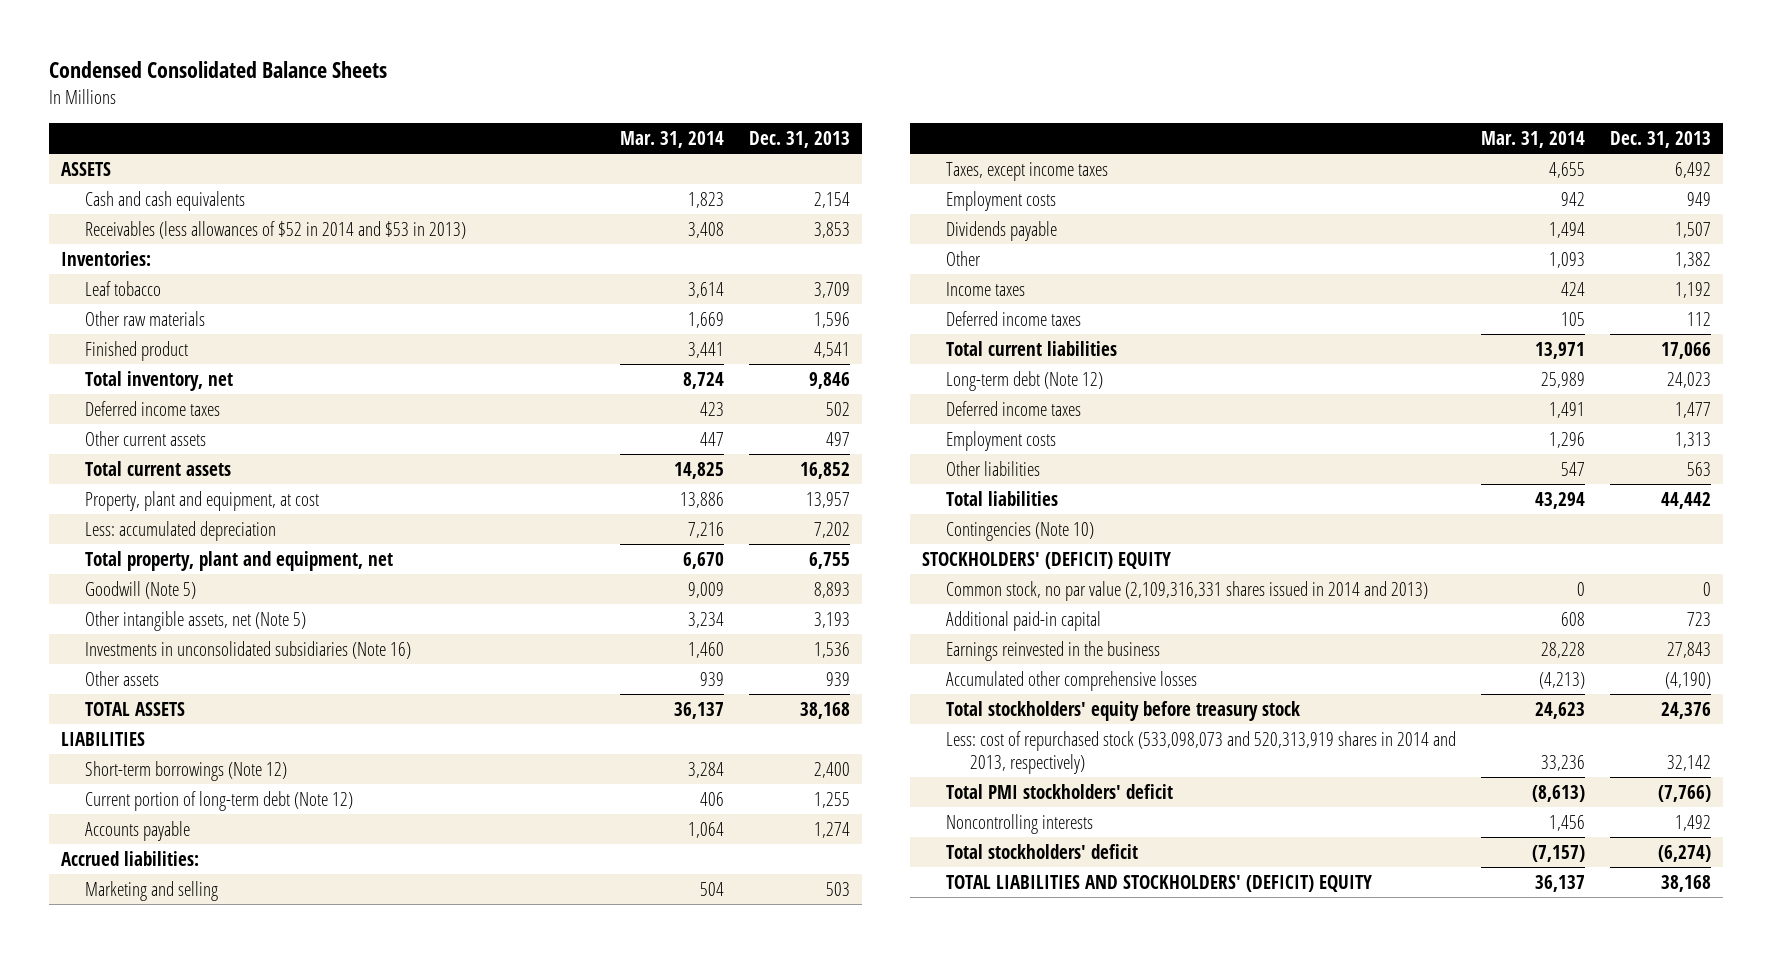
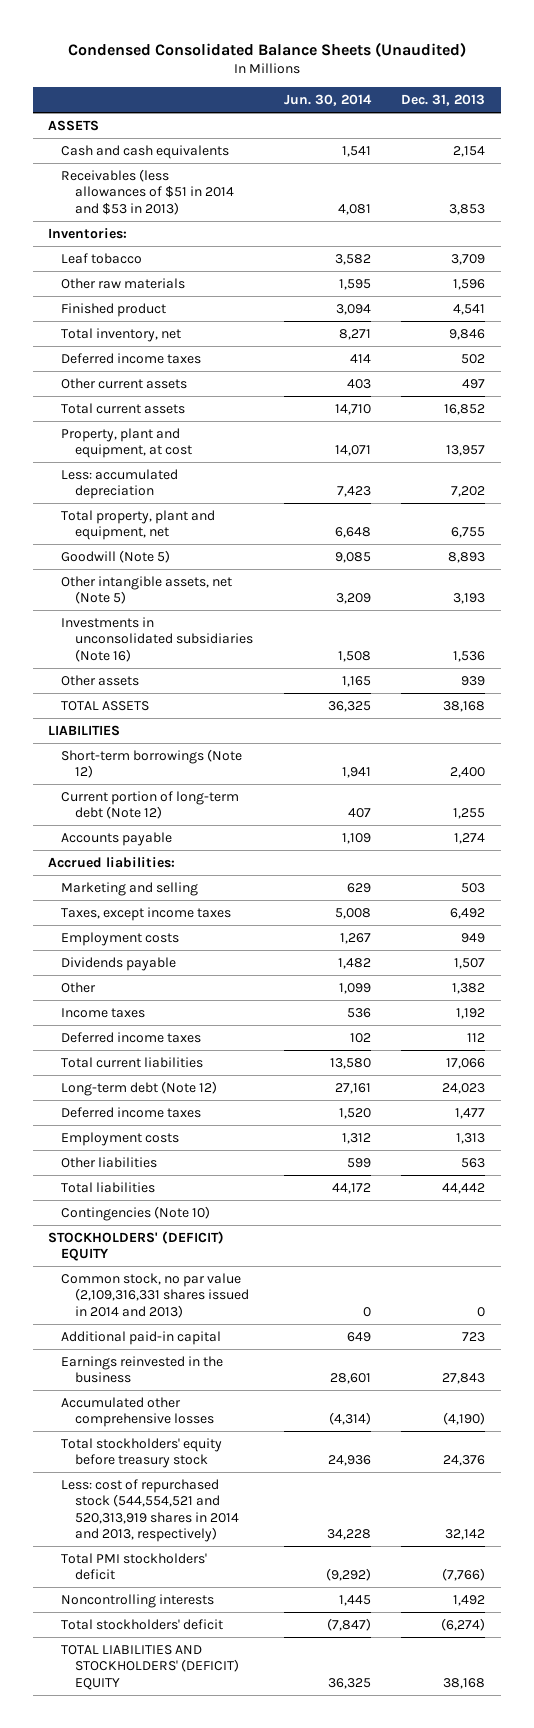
- Condensed Consolidated Balance Sheets
+ Condensed Consolidated Balance Sheets (Unaudited)
- | Mar. 31, 2014 | Dec. 31, 2013
+ | Jun. 30, 2014 | Dec. 31, 2013
- Receivables (less allowances of $52 in 2014 and $53 in 2013) | 3,408 | 3,853
+ Receivables (less allowances of $51 in 2014 and $53 in 2013) | 4,081 | 3,853
- Less: cost of repurchased stock (533,098,073 and 520,313,919 shares in 2014 and 2013, respectively) | 33,236 | 32,142
+ Less: cost of repurchased stock (544,554,521 and 520,313,919 shares in 2014 and 2013, respectively) | 34,228 | 32,142

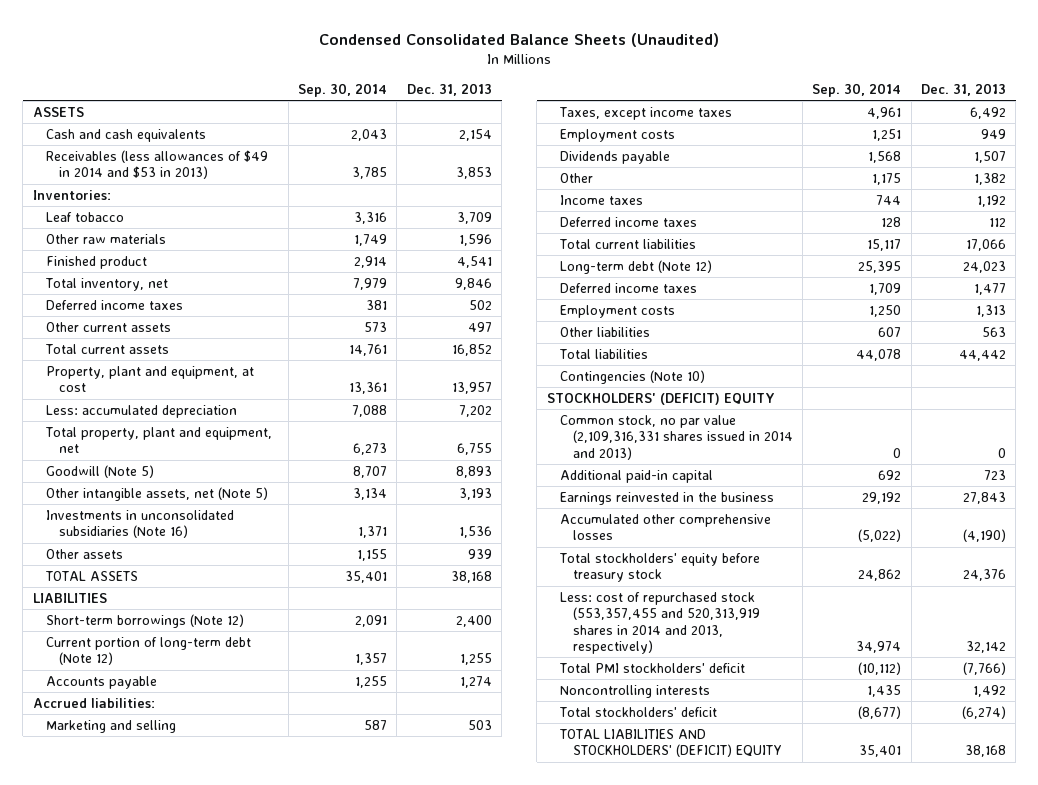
- | Jun. 30, 2014 | Dec. 31, 2013
+ | Sep. 30, 2014 | Dec. 31, 2013
- Receivables (less allowances of $51 in 2014 and $53 in 2013) | 4,081 | 3,853
+ Receivables (less allowances of $49 in 2014 and $53 in 2013) | 3,785 | 3,853
- Less: cost of repurchased stock (544,554,521 and 520,313,919 shares in 2014 and 2013, respectively) | 34,228 | 32,142
+ Less: cost of repurchased stock (553,357,455 and 520,313,919 shares in 2014 and 2013, respectively) | 34,974 | 32,142

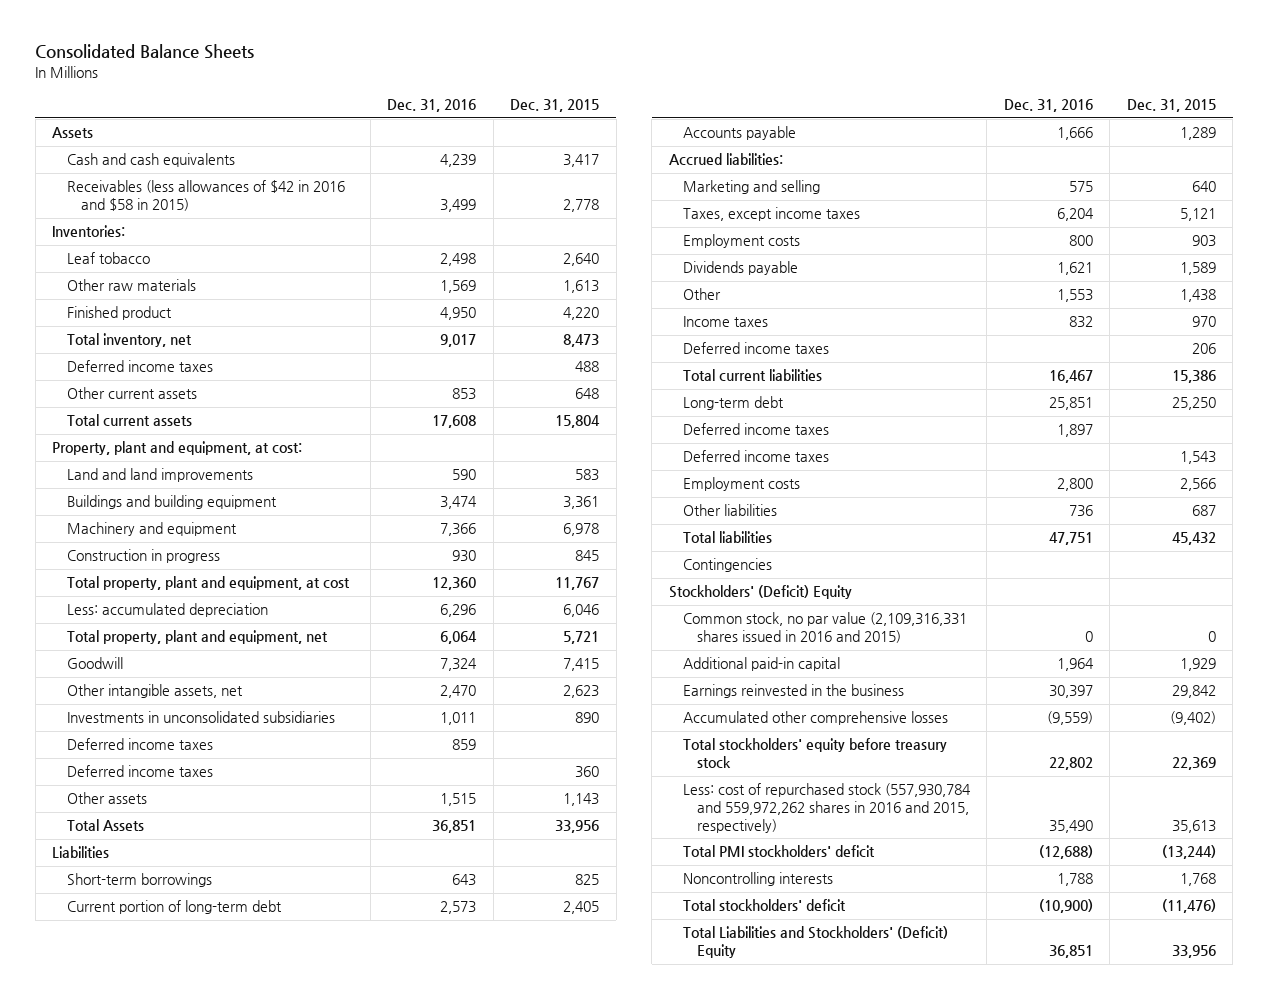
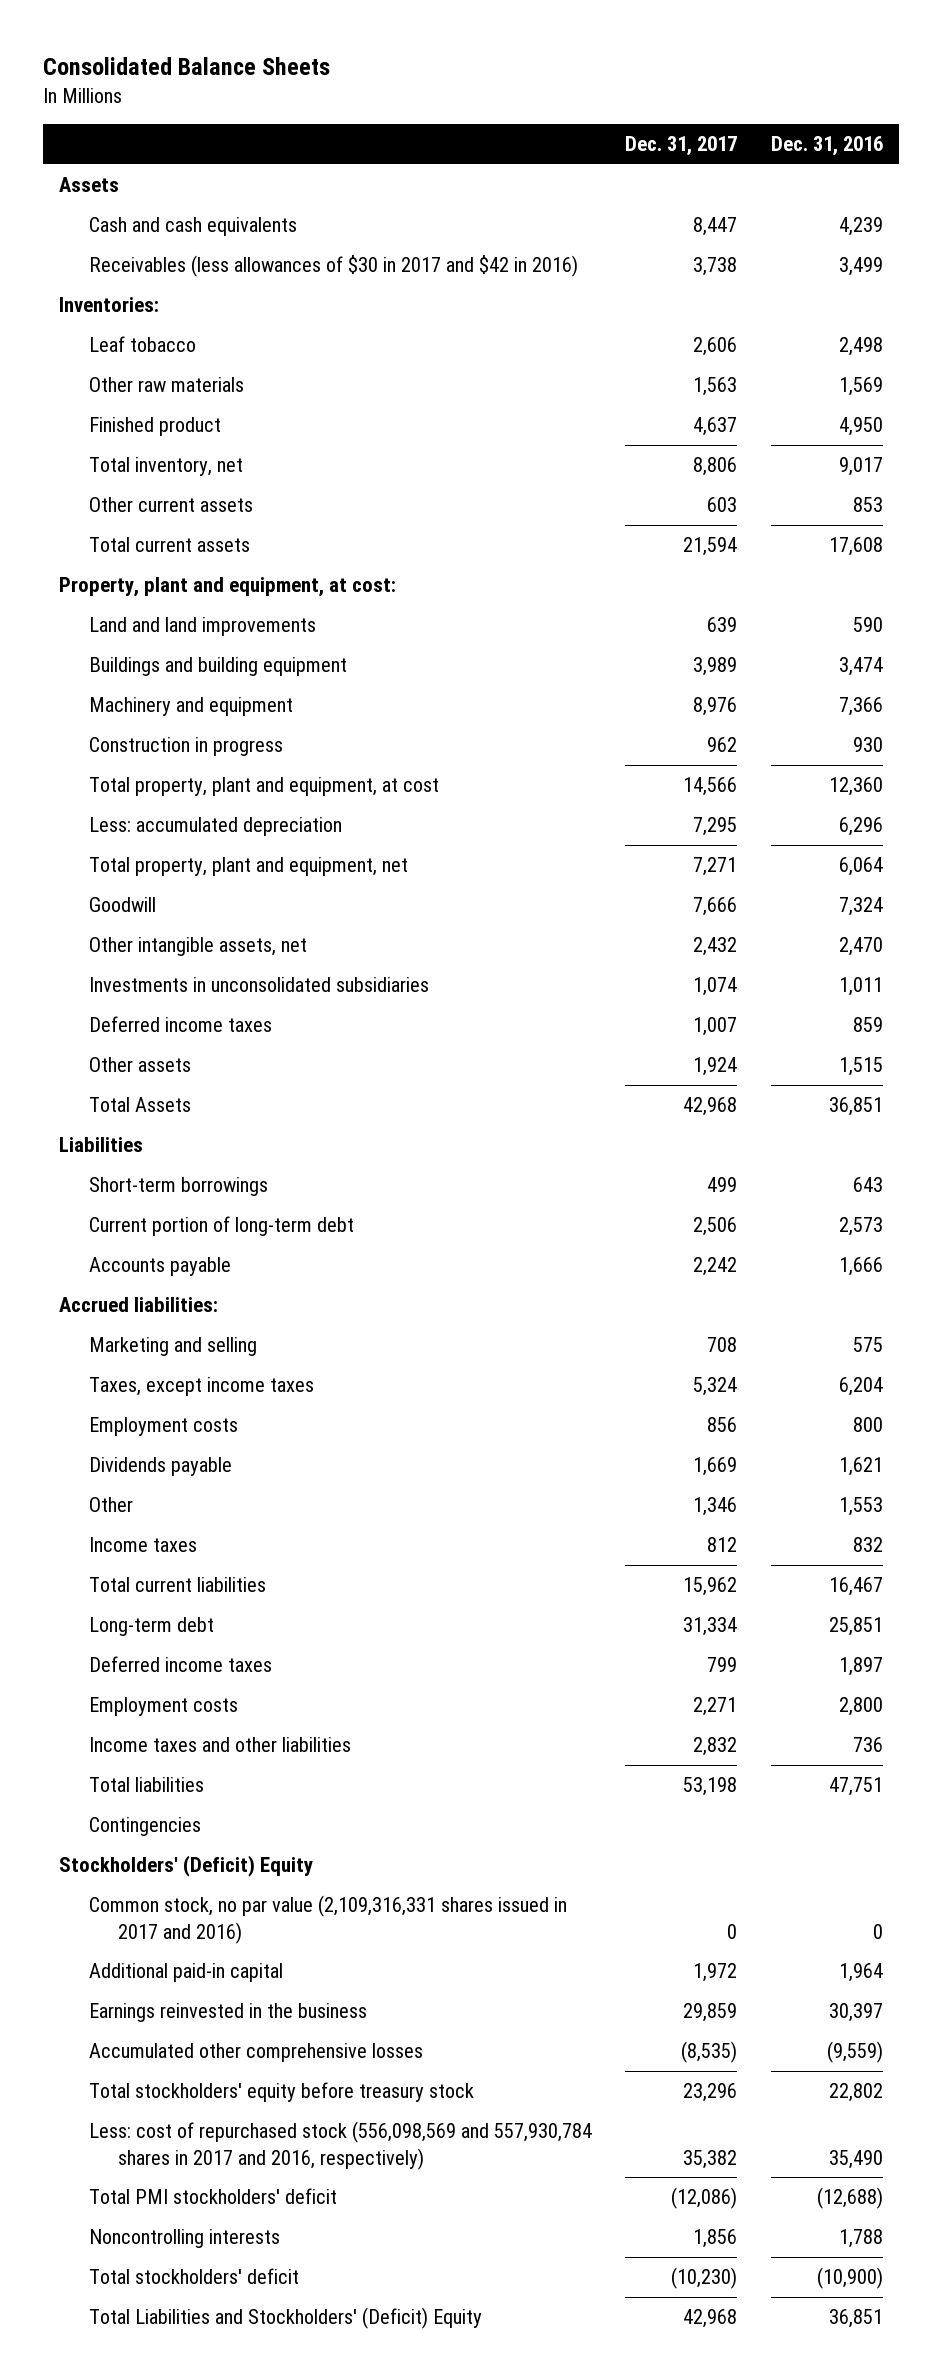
- | Dec. 31, 2016 | Dec. 31, 2015
+ | Dec. 31, 2017 | Dec. 31, 2016
- Receivables (less allowances of $42 in 2016 and $58 in 2015) | 3,499 | 2,778
+ Receivables (less allowances of $30 in 2017 and $42 in 2016) | 3,738 | 3,499
- Deferred income taxes | | 488
- Deferred income taxes | | 360
- Deferred income taxes | | 206
- Deferred income taxes | | 1,543
- Other liabilities | 736 | 687
+ Income taxes and other liabilities | 2,832 | 736
- Common stock, no par value (2,109,316,331 shares issued in 2016 and 2015) | 0 | 0
+ Common stock, no par value (2,109,316,331 shares issued in 2017 and 2016) | 0 | 0
- Less: cost of repurchased stock (557,930,784 and 559,972,262 shares in 2016 and 2015, respectively) | 35,490 | 35,613
+ Less: cost of repurchased stock (556,098,569 and 557,930,784 shares in 2017 and 2016, respectively) | 35,382 | 35,490

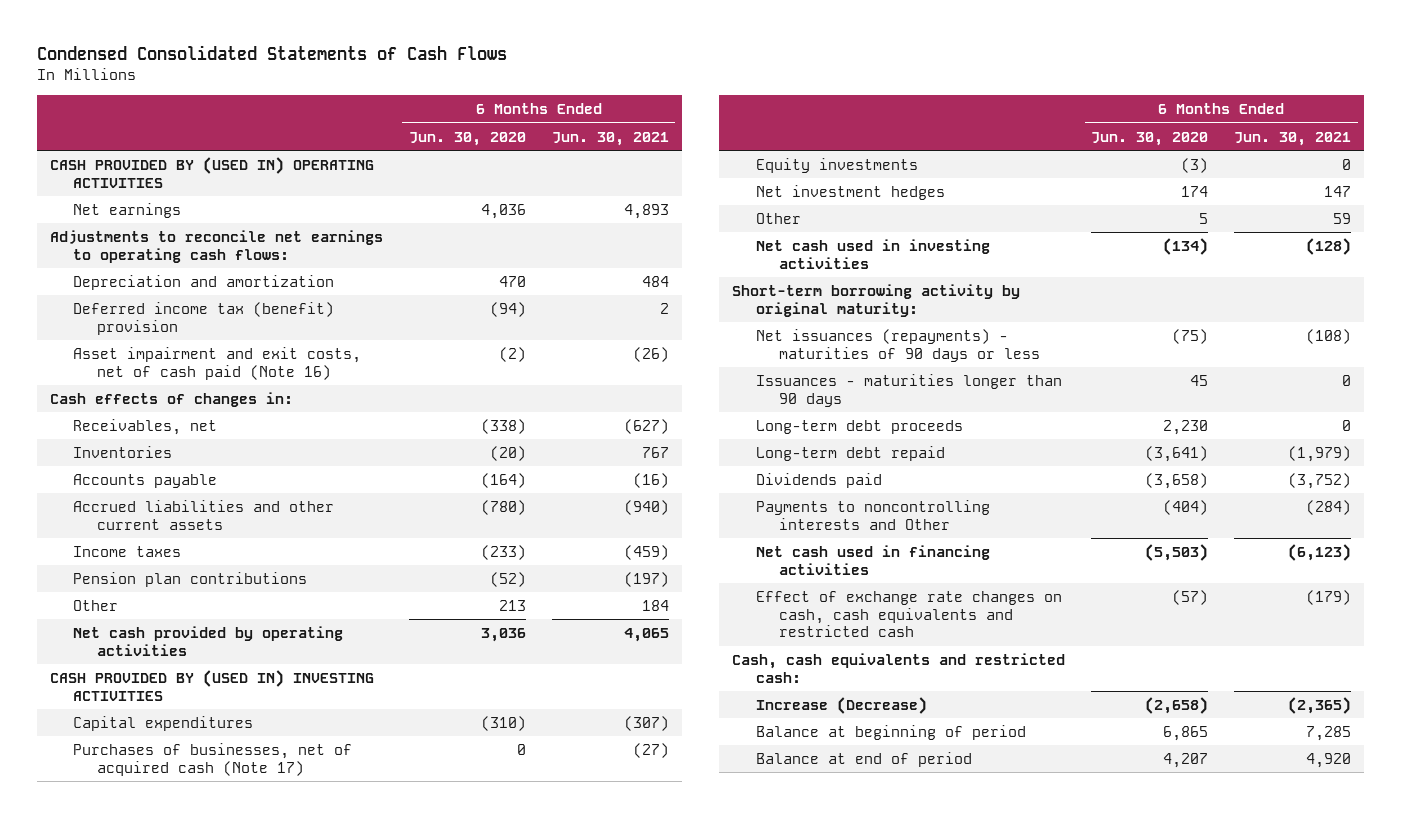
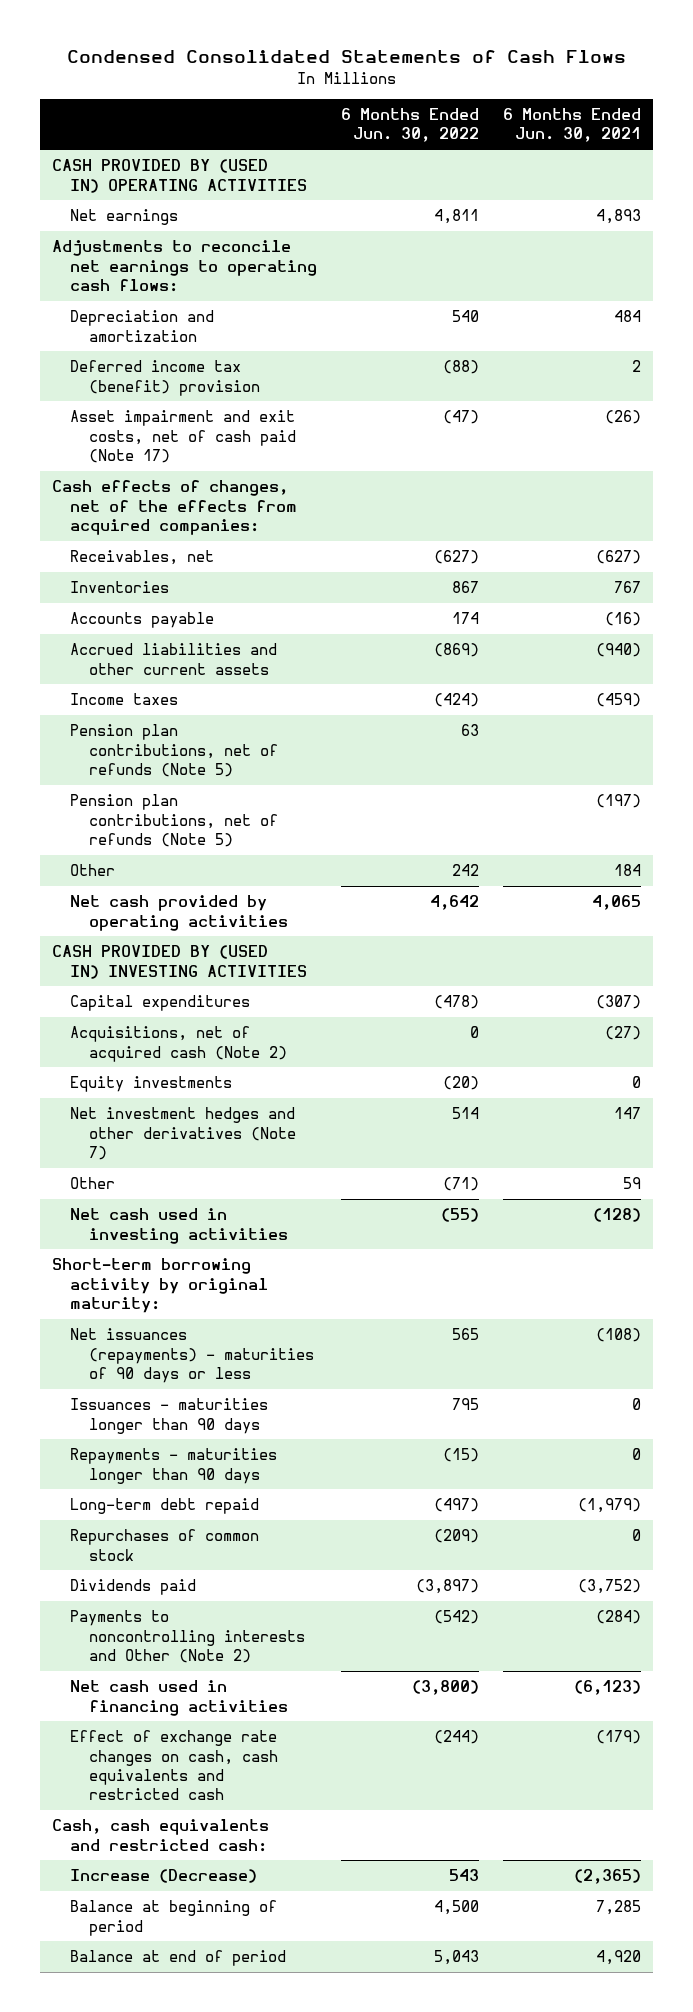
- | 6 Months Ended Jun. 30, 2020 | 6 Months Ended Jun. 30, 2021
+ | 6 Months Ended Jun. 30, 2022 | 6 Months Ended Jun. 30, 2021
- Asset impairment and exit costs, net of cash paid (Note 16) | (2) | (26)
- Cash effects of changes in:
+ Asset impairment and exit costs, net of cash paid (Note 17) | (47) | (26)
+ Cash effects of changes, net of the effects from acquired companies:
- Pension plan contributions | (52) | (197)
+ Pension plan contributions, net of refunds (Note 5) | 63 |
+ Pension plan contributions, net of refunds (Note 5) | | (197)
- Purchases of businesses, net of acquired cash (Note 17) | 0 | (27)
+ Acquisitions, net of acquired cash (Note 2) | 0 | (27)
- Net investment hedges | 174 | 147
+ Net investment hedges and other derivatives (Note 7) | 514 | 147
- Long-term debt proceeds | 2,230 | 0
+ Repayments - maturities longer than 90 days | (15) | 0
+ Repurchases of common stock | (209) | 0
- Payments to noncontrolling interests and Other | (404) | (284)
+ Payments to noncontrolling interests and Other (Note 2) | (542) | (284)

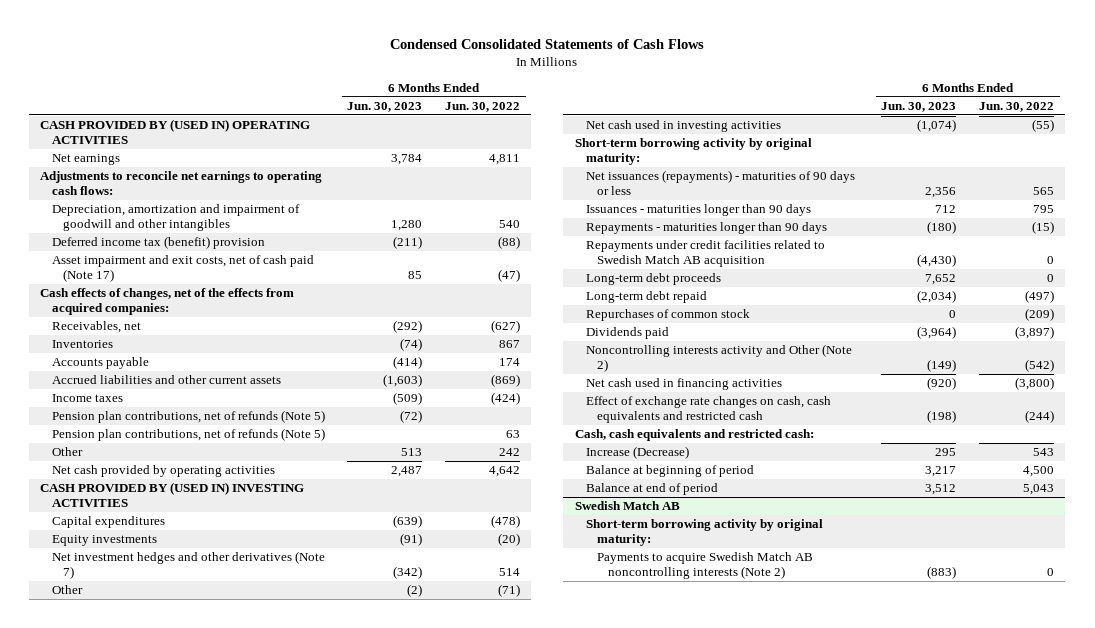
- | 6 Months Ended Jun. 30, 2022 | 6 Months Ended Jun. 30, 2021
+ | 6 Months Ended Jun. 30, 2023 | 6 Months Ended Jun. 30, 2022
- Depreciation and amortization | 540 | 484
+ Depreciation, amortization and impairment of goodwill and other intangibles | 1,280 | 540
moved down: Pension plan contributions, net of refunds (Note 5) | | 63
- Acquisitions, net of acquired cash (Note 2) | 0 | (27)
+ Repayments under credit facilities related to Swedish Match AB acquisition | (4,430) | 0
+ Long-term debt proceeds | 7,652 | 0
- Payments to noncontrolling interests and Other (Note 2) | (542) | (284)
+ Noncontrolling interests activity and Other (Note 2) | (149) | (542)
+ Swedish Match AB
+ Short-term borrowing activity by original maturity:
+ Payments to acquire Swedish Match AB noncontrolling interests (Note 2) | (883) | 0

